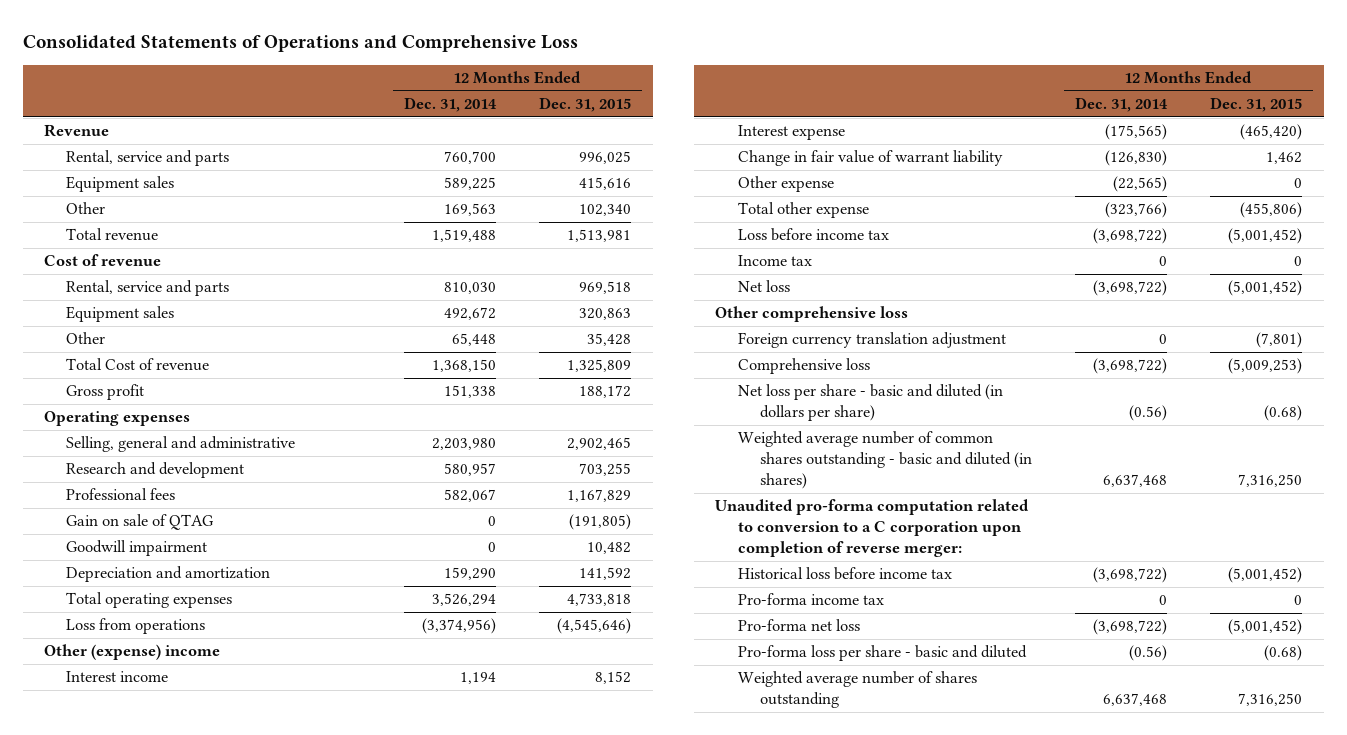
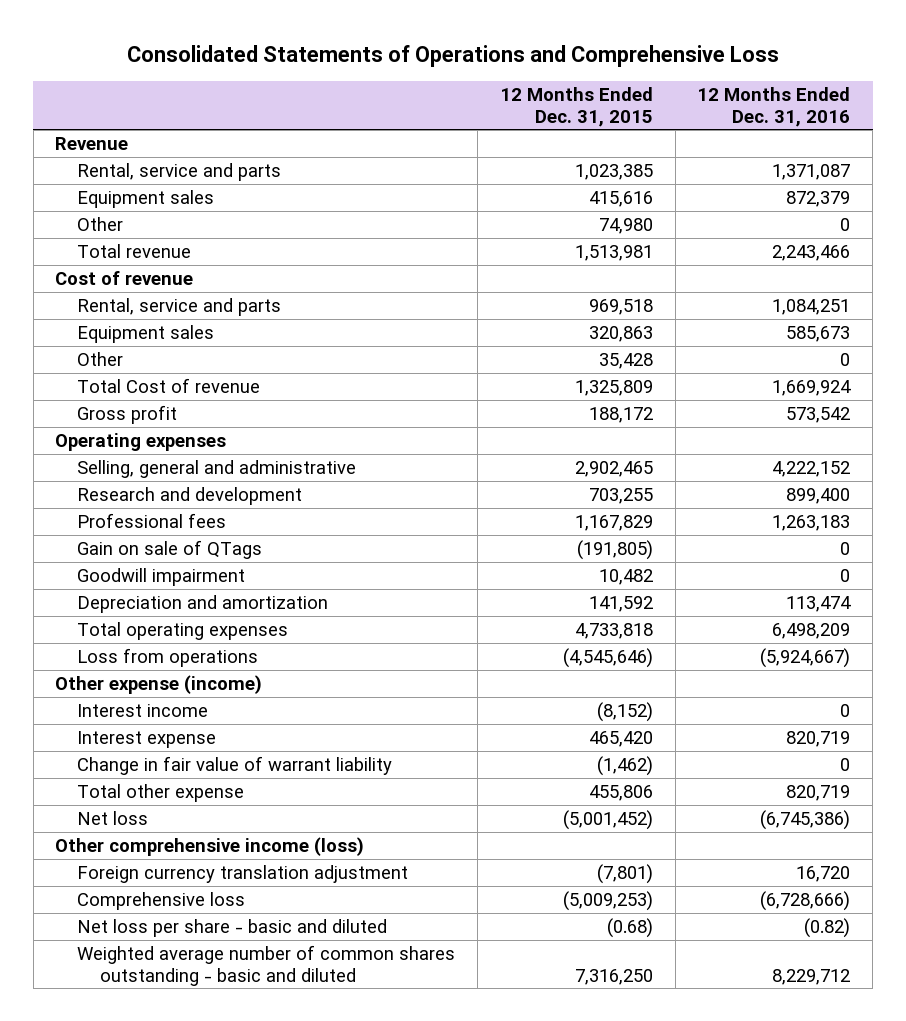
- | 12 Months Ended Dec. 31, 2014 | 12 Months Ended Dec. 31, 2015
+ | 12 Months Ended Dec. 31, 2015 | 12 Months Ended Dec. 31, 2016
- Rental, service and parts | 760,700 | 996,025
+ Rental, service and parts | 1,023,385 | 1,371,087
- Other | 169,563 | 102,340
+ Other | 74,980 | 0
- Gain on sale of QTAG | 0 | (191,805)
+ Gain on sale of QTags | (191,805) | 0
- Other (expense) income
- Interest income | 1,194 | 8,152
- Interest expense | (175,565) | (465,420)
- Change in fair value of warrant liability | (126,830) | 1,462
- Other expense | (22,565) | 0
- Total other expense | (323,766) | (455,806)
- Loss before income tax | (3,698,722) | (5,001,452)
- Income tax | 0 | 0
+ Other expense (income)
+ Interest income | (8,152) | 0
+ Interest expense | 465,420 | 820,719
+ Change in fair value of warrant liability | (1,462) | 0
+ Total other expense | 455,806 | 820,719
- Other comprehensive loss
+ Other comprehensive income (loss)
- Net loss per share - basic and diluted (in dollars per share) | (0.56) | (0.68)
- Weighted average number of common shares outstanding - basic and diluted (in shares) | 6,637,468 | 7,316,250
- Unaudited pro-forma computation related to conversion to a C corporation upon completion of reverse merger:
- Historical loss before income tax | (3,698,722) | (5,001,452)
- Pro-forma income tax | 0 | 0
- Pro-forma net loss | (3,698,722) | (5,001,452)
- Pro-forma loss per share - basic and diluted | (0.56) | (0.68)
- Weighted average number of shares outstanding | 6,637,468 | 7,316,250
+ Net loss per share - basic and diluted | (0.68) | (0.82)
+ Weighted average number of common shares outstanding - basic and diluted | 7,316,250 | 8,229,712

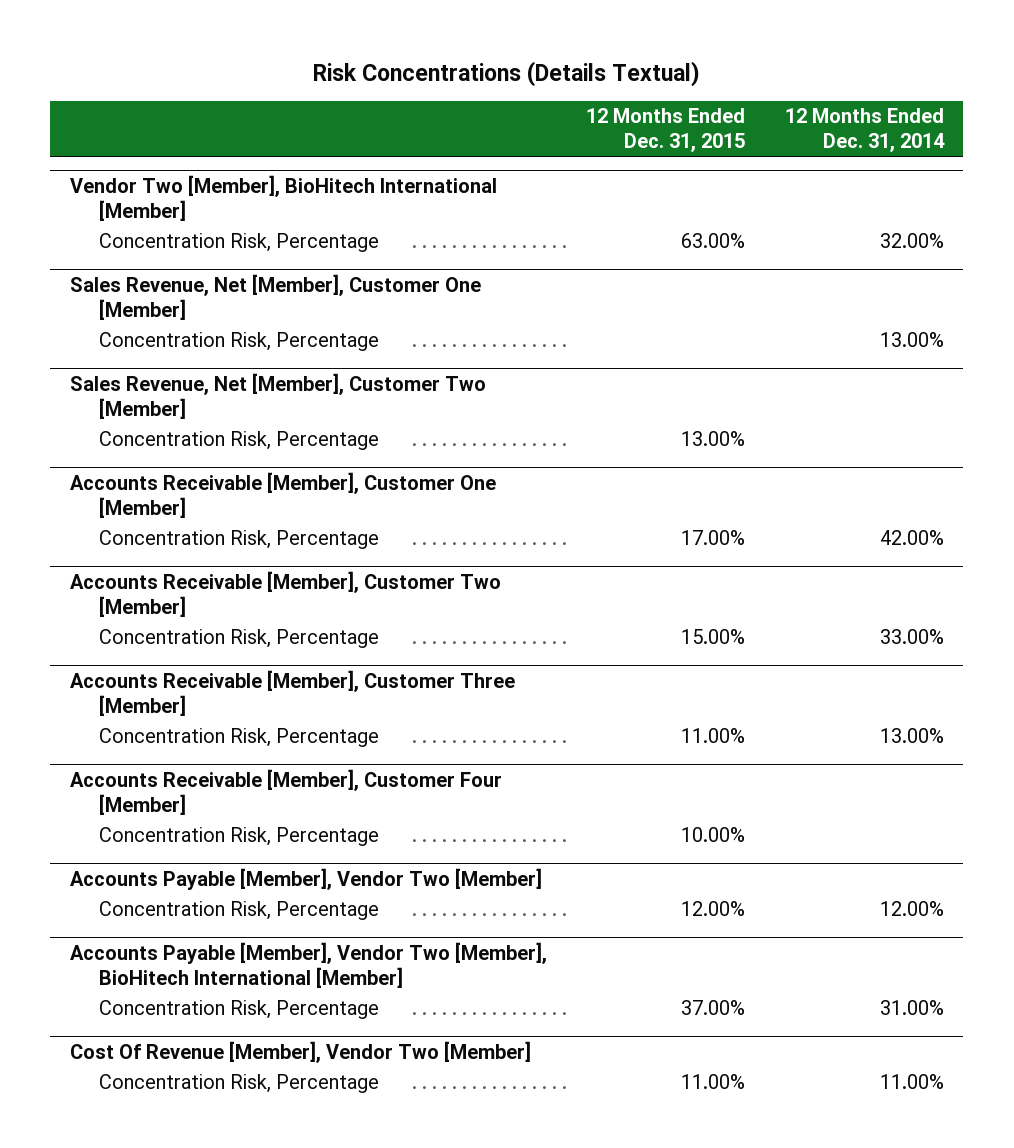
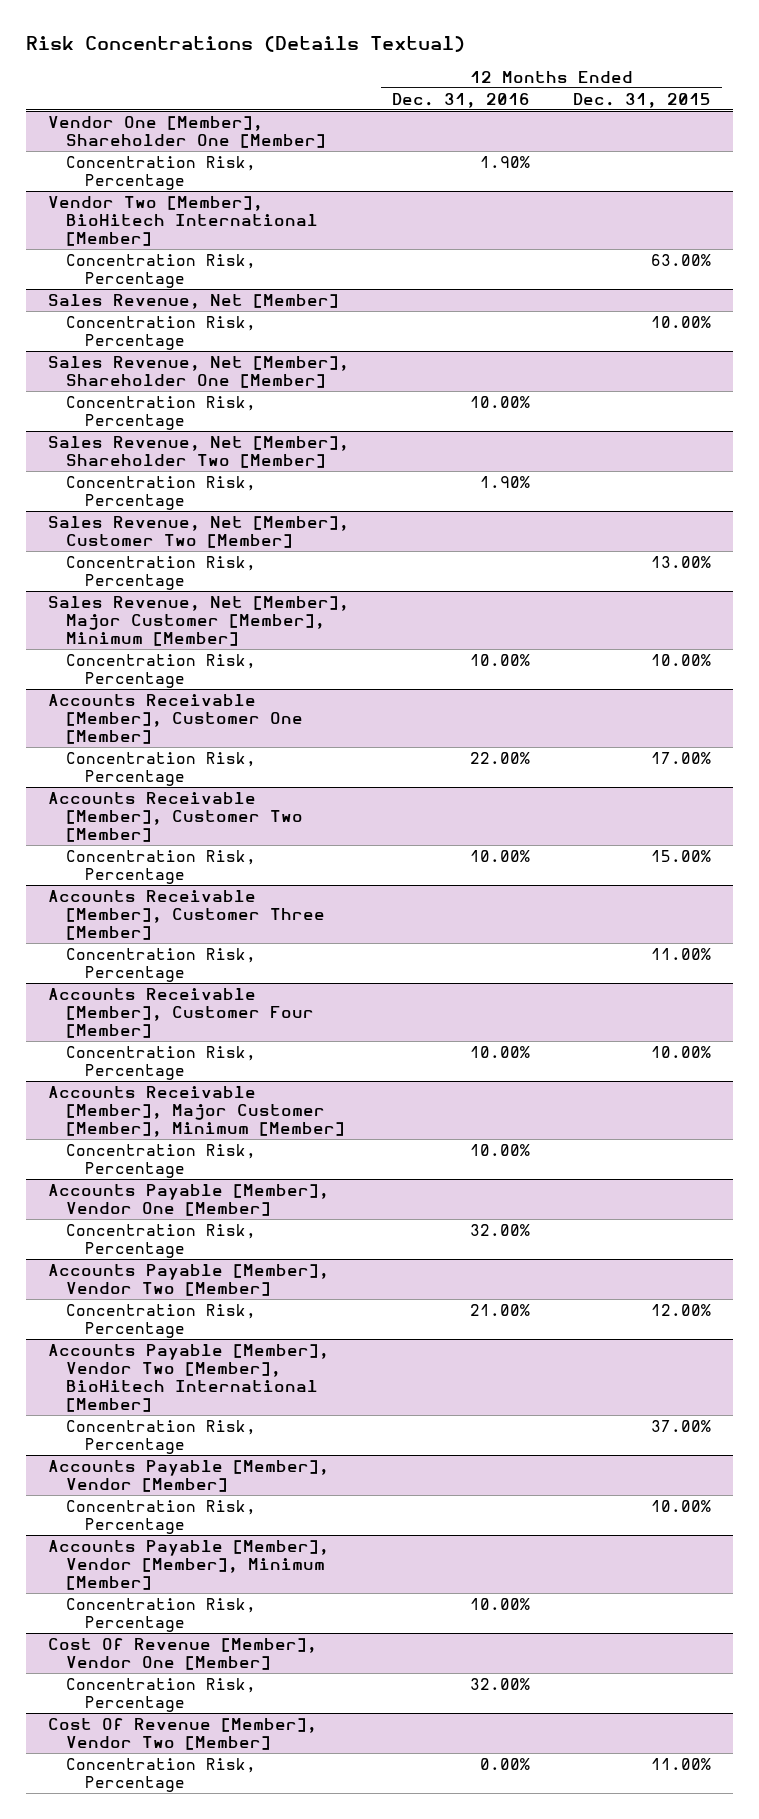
- | 12 Months Ended Dec. 31, 2015 | 12 Months Ended Dec. 31, 2014
+ | 12 Months Ended Dec. 31, 2016 | 12 Months Ended Dec. 31, 2015
+ Vendor One [Member], Shareholder One [Member]
+ Concentration Risk, Percentage | 1.90% |
- Sales Revenue, Net [Member], Customer One [Member]
+ Sales Revenue, Net [Member]
+ Concentration Risk, Percentage | | 10.00%
+ Sales Revenue, Net [Member], Shareholder One [Member]
+ Sales Revenue, Net [Member], Shareholder Two [Member]
+ Concentration Risk, Percentage | 1.90% |
+ Sales Revenue, Net [Member], Major Customer [Member], Minimum [Member]
+ Concentration Risk, Percentage | 10.00% | 10.00%
+ Accounts Receivable [Member], Major Customer [Member], Minimum [Member]
+ Concentration Risk, Percentage | 10.00% |
+ Accounts Payable [Member], Vendor One [Member]
+ Concentration Risk, Percentage | 32.00% |
+ Accounts Payable [Member], Vendor [Member]
+ Concentration Risk, Percentage | | 10.00%
+ Accounts Payable [Member], Vendor [Member], Minimum [Member]
+ Concentration Risk, Percentage | 10.00% |
+ Cost Of Revenue [Member], Vendor One [Member]
+ Concentration Risk, Percentage | 32.00% |

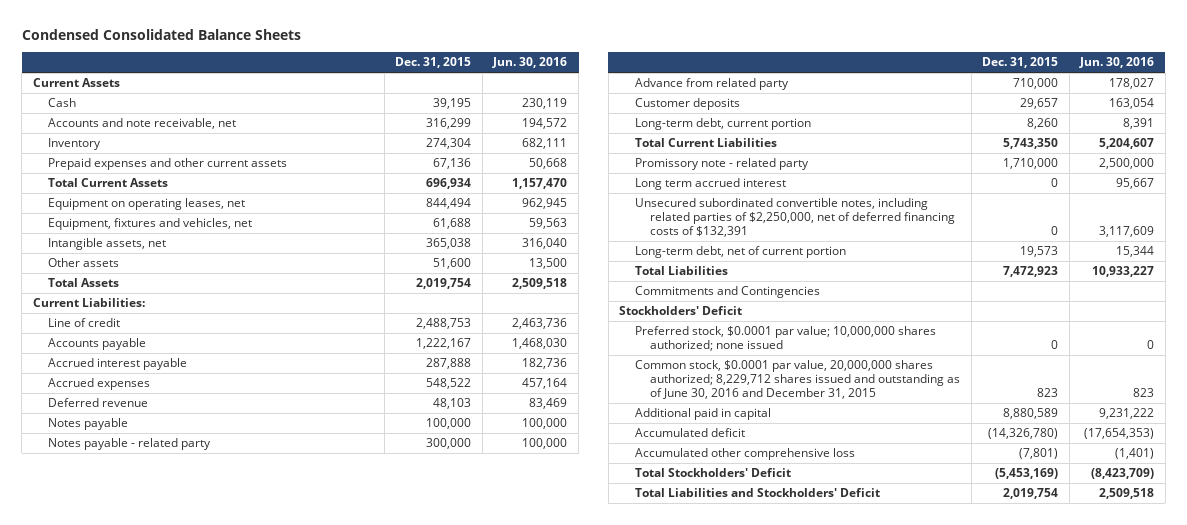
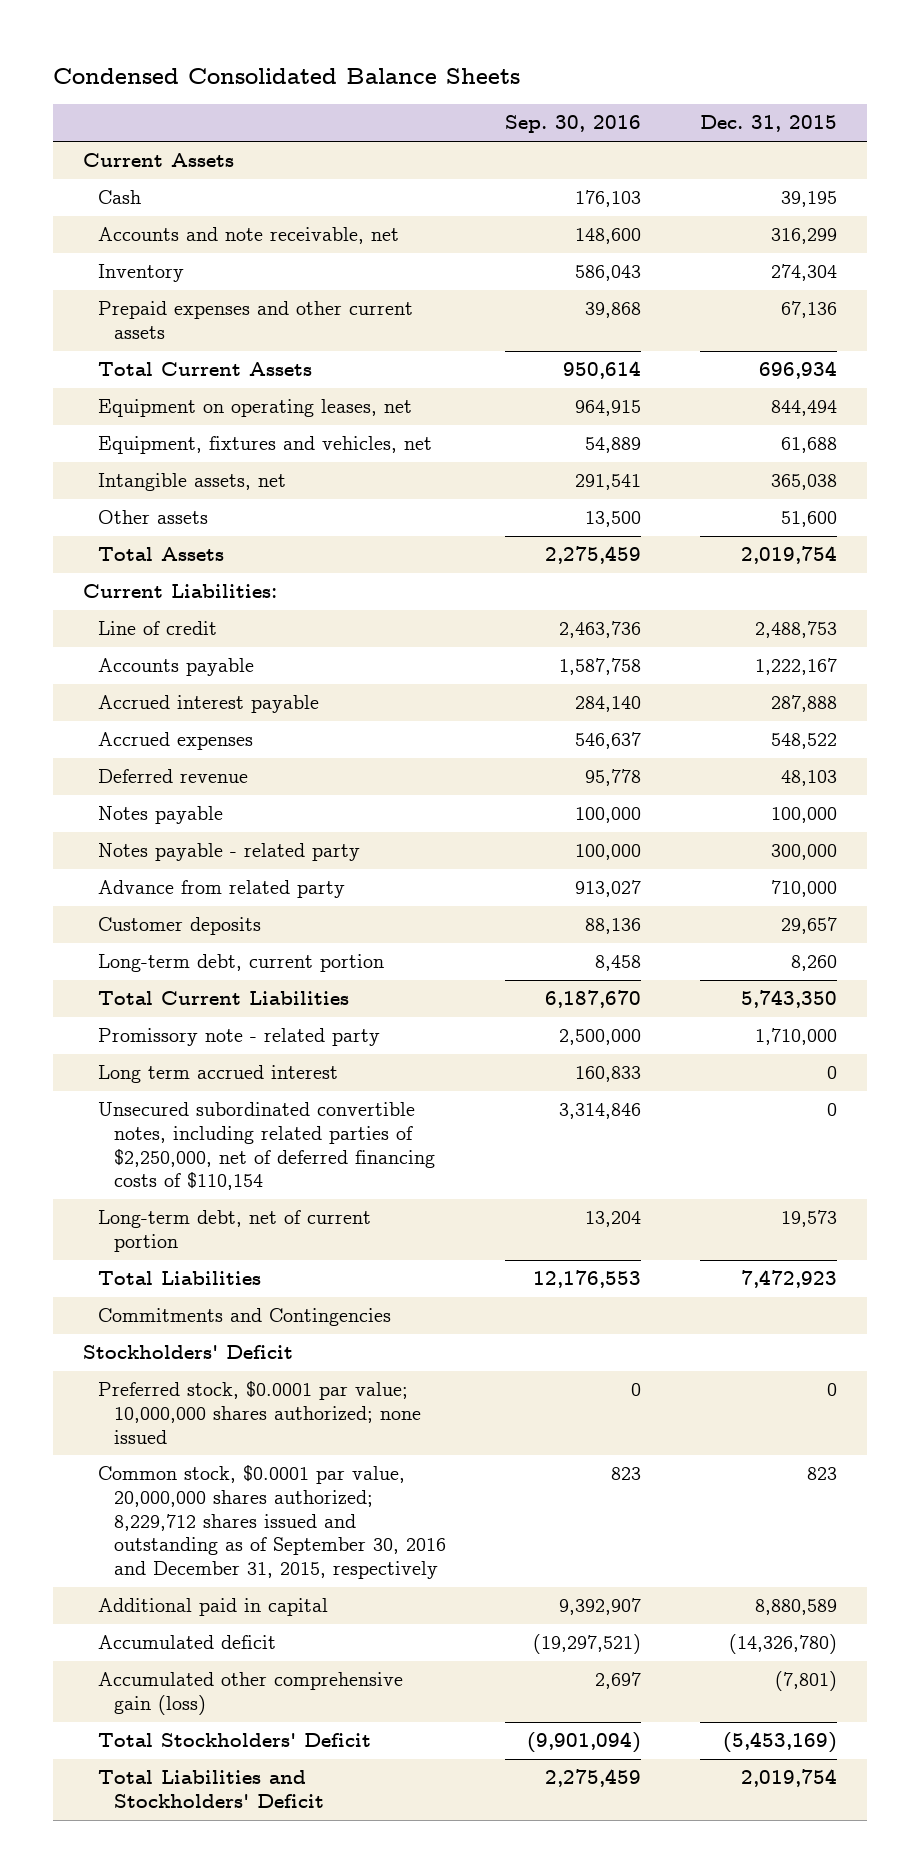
- | Dec. 31, 2015 | Jun. 30, 2016
+ | Sep. 30, 2016 | Dec. 31, 2015
- Unsecured subordinated convertible notes, including related parties of $2,250,000, net of deferred financing costs of $132,391 | 0 | 3,117,609
+ Unsecured subordinated convertible notes, including related parties of $2,250,000, net of deferred financing costs of $110,154 | 3,314,846 | 0
- Common stock, $0.0001 par value, 20,000,000 shares authorized; 8,229,712 shares issued and outstanding as of June 30, 2016 and December 31, 2015 | 823 | 823
+ Common stock, $0.0001 par value, 20,000,000 shares authorized; 8,229,712 shares issued and outstanding as of September 30, 2016 and December 31, 2015, respectively | 823 | 823
- Accumulated other comprehensive loss | (7,801) | (1,401)
+ Accumulated other comprehensive gain (loss) | 2,697 | (7,801)

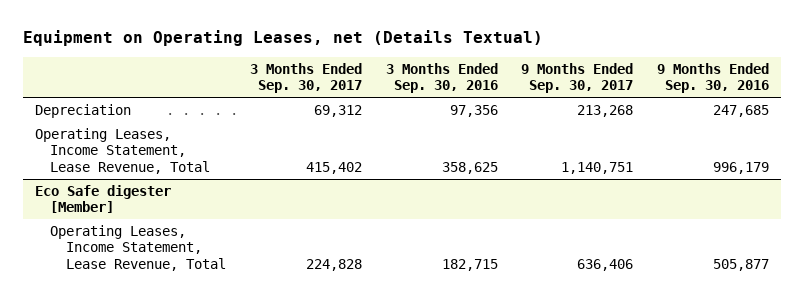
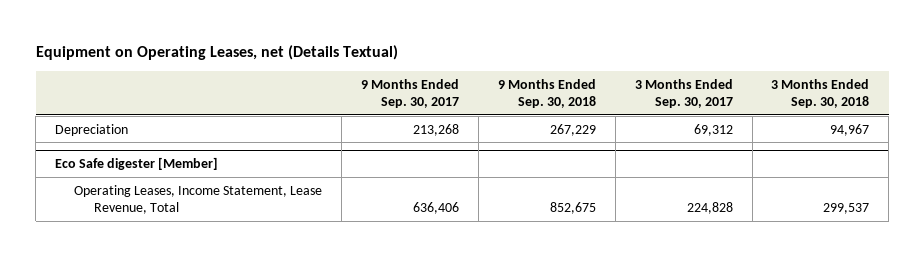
- | 3 Months Ended Sep. 30, 2017 | 3 Months Ended Sep. 30, 2016 | 9 Months Ended Sep. 30, 2017 | 9 Months Ended Sep. 30, 2016
+ | 9 Months Ended Sep. 30, 2017 | 9 Months Ended Sep. 30, 2018 | 3 Months Ended Sep. 30, 2017 | 3 Months Ended Sep. 30, 2018
- Operating Leases, Income Statement, Lease Revenue, Total | 415,402 | 358,625 | 1,140,751 | 996,179

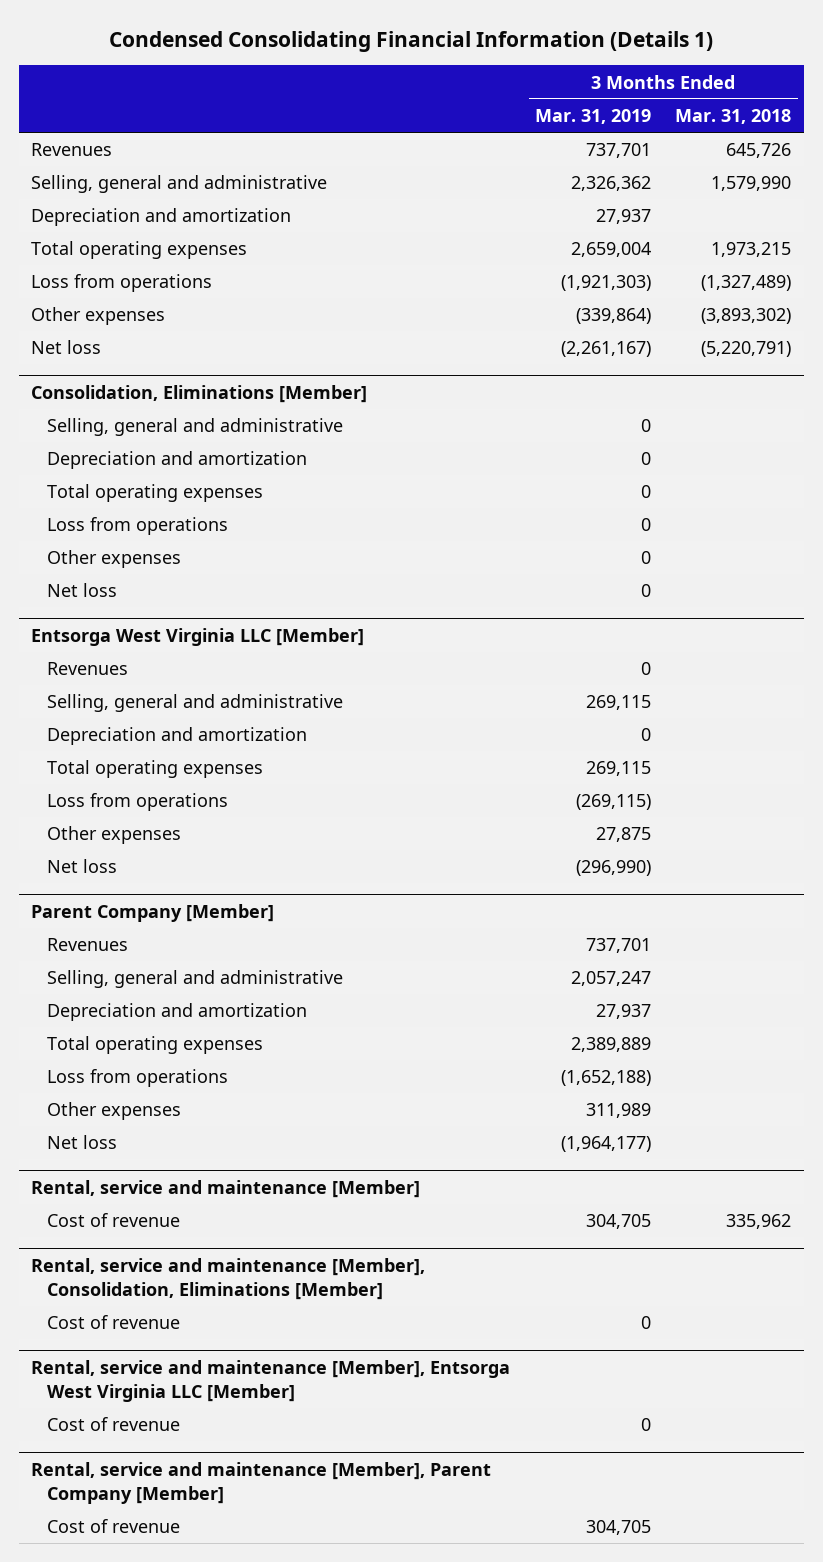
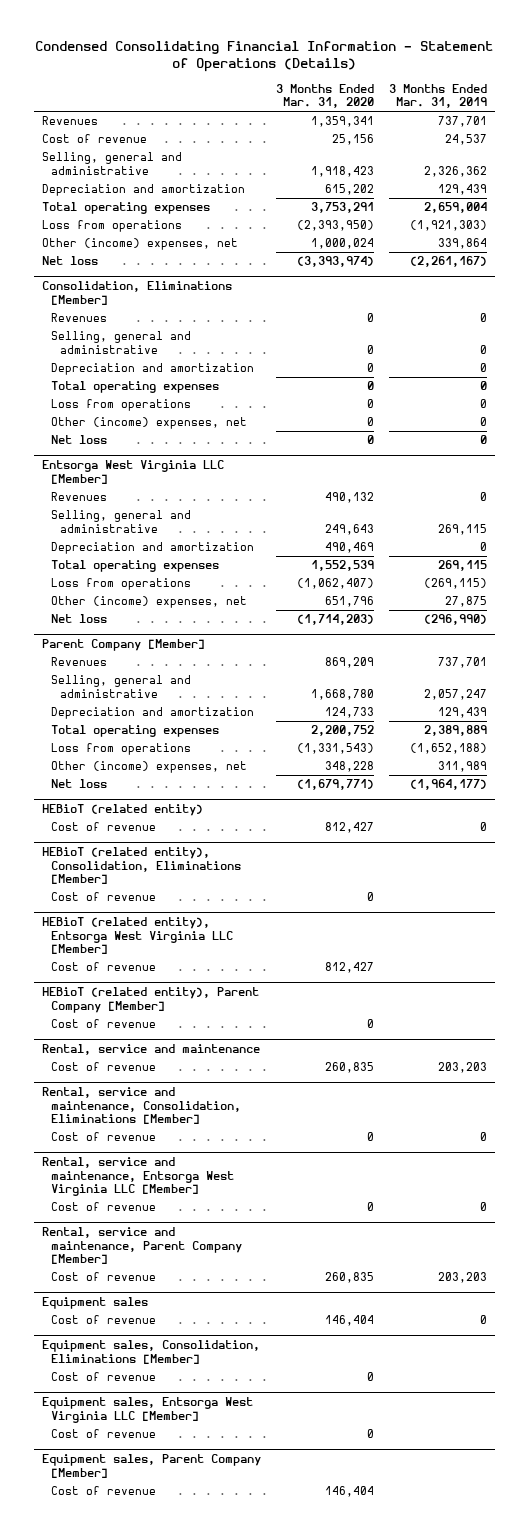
- Condensed Consolidating Financial Information (Details 1)
+ Condensed Consolidating Financial Information - Statement of Operations (Details)
- | 3 Months Ended Mar. 31, 2019 | 3 Months Ended Mar. 31, 2018
+ | 3 Months Ended Mar. 31, 2020 | 3 Months Ended Mar. 31, 2019
+ Cost of revenue | 25,156 | 24,537
- Depreciation and amortization | 27,937 |
+ Depreciation and amortization | 615,202 | 129,439
- Other expenses | (339,864) | (3,893,302)
+ Other (income) expenses, net | 1,000,024 | 339,864
@ Consolidation, Eliminations [Member]
+ Revenues | 0 | 0
- Other expenses | 0 |
+ Other (income) expenses, net | 0 | 0
@ Entsorga West Virginia LLC [Member]
- Other expenses | 27,875 |
+ Other (income) expenses, net | 651,796 | 27,875
@ Parent Company [Member]
- Depreciation and amortization | 27,937 |
+ Depreciation and amortization | 124,733 | 129,439
- Other expenses | 311,989 |
+ Other (income) expenses, net | 348,228 | 311,989
- Rental, service and maintenance [Member]
- Cost of revenue | 304,705 | 335,962
- Rental, service and maintenance [Member], Consolidation, Eliminations [Member]
+ HEBioT (related entity)
- Rental, service and maintenance [Member], Entsorga West Virginia LLC [Member]
+ HEBioT (related entity), Consolidation, Eliminations [Member]
+ Cost of revenue | 0 |
+ HEBioT (related entity), Entsorga West Virginia LLC [Member]
+ Cost of revenue | 812,427 |
+ HEBioT (related entity), Parent Company [Member]
+ Cost of revenue | 0 |
+ Rental, service and maintenance
+ Cost of revenue | 260,835 | 203,203
+ Rental, service and maintenance, Consolidation, Eliminations [Member]
- Rental, service and maintenance [Member], Parent Company [Member]
- Cost of revenue | 304,705 |
+ Rental, service and maintenance, Entsorga West Virginia LLC [Member]
+ Cost of revenue | 0 | 0
+ Rental, service and maintenance, Parent Company [Member]
+ Cost of revenue | 260,835 | 203,203
+ Equipment sales
+ Cost of revenue | 146,404 | 0
+ Equipment sales, Consolidation, Eliminations [Member]
+ Cost of revenue | 0 |
+ Equipment sales, Entsorga West Virginia LLC [Member]
+ Cost of revenue | 0 |
+ Equipment sales, Parent Company [Member]
+ Cost of revenue | 146,404 |

